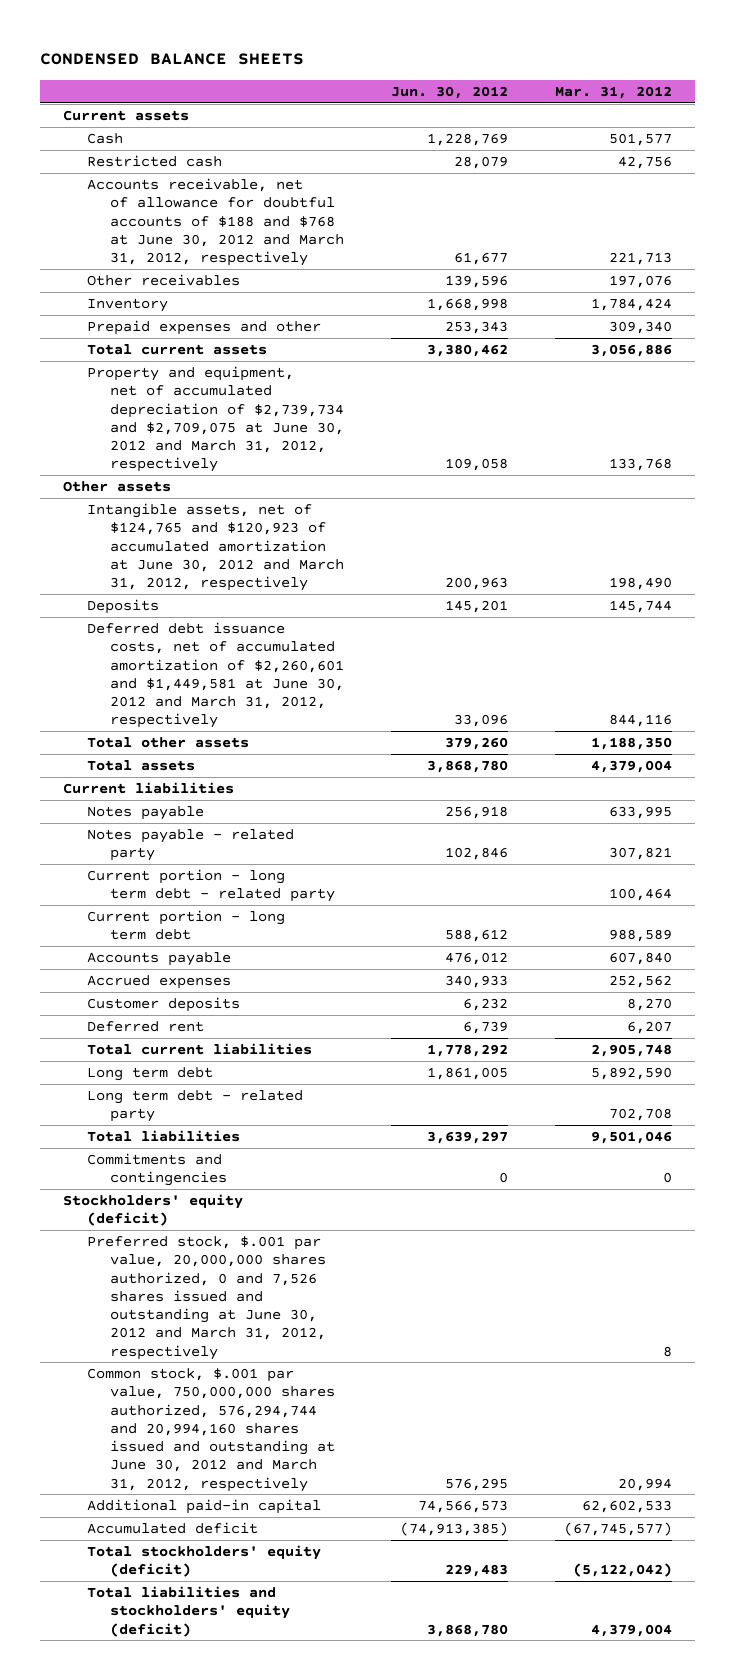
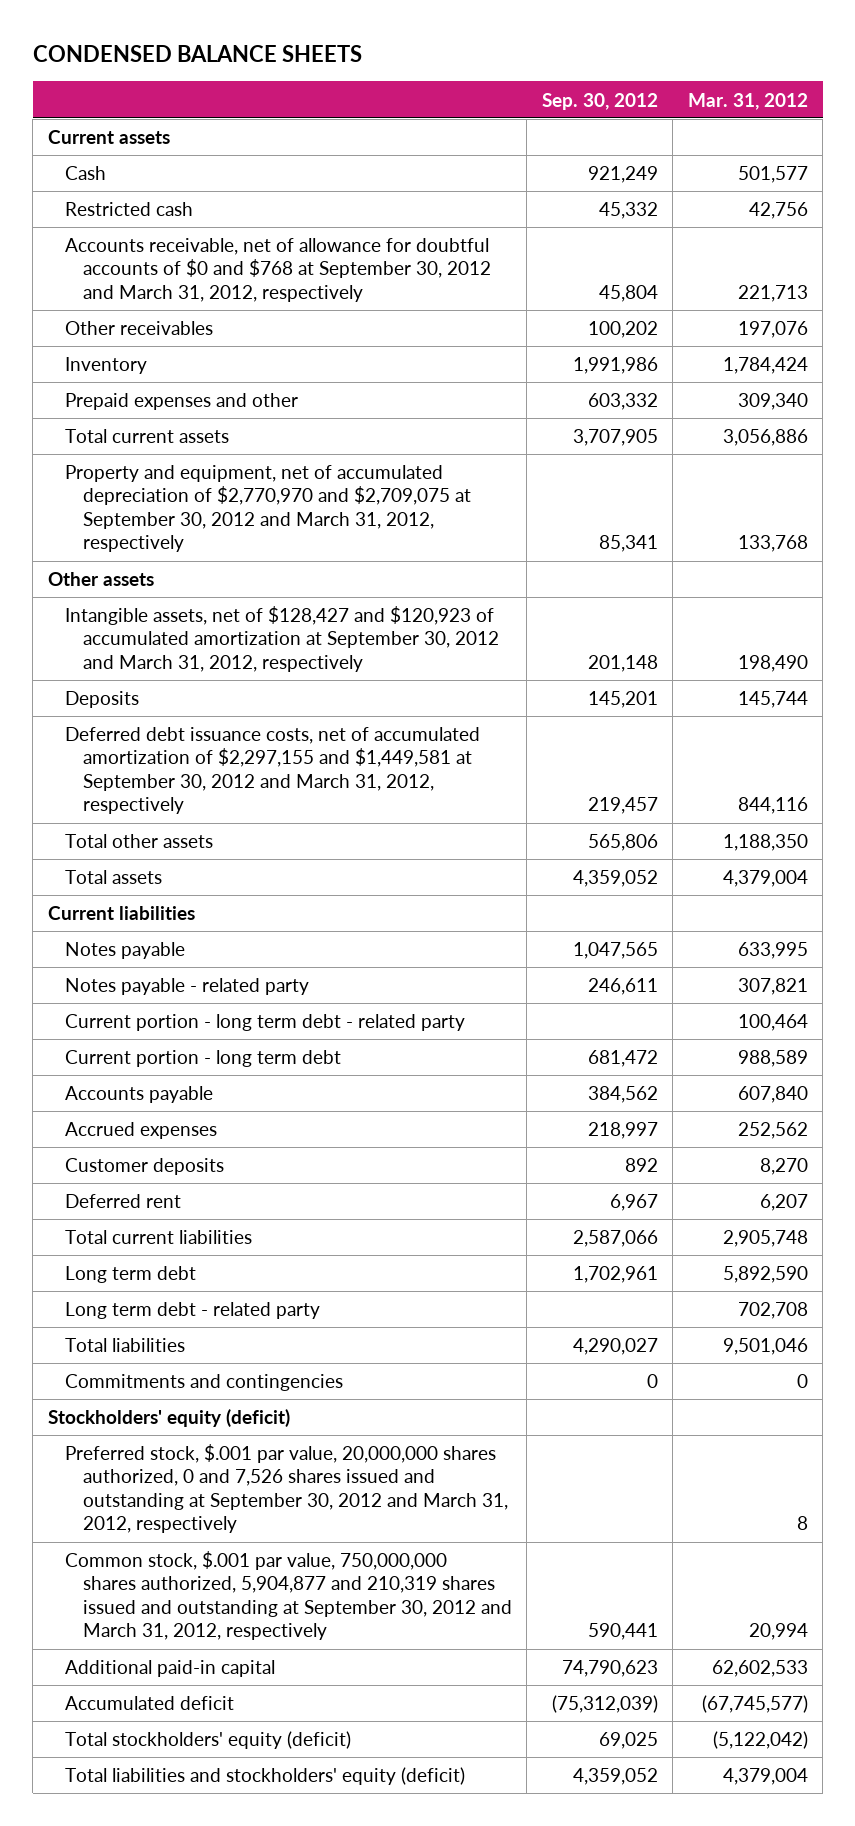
- | Jun. 30, 2012 | Mar. 31, 2012
+ | Sep. 30, 2012 | Mar. 31, 2012
- Accounts receivable, net of allowance for doubtful accounts of $188 and $768 at June 30, 2012 and March 31, 2012, respectively | 61,677 | 221,713
+ Accounts receivable, net of allowance for doubtful accounts of $0 and $768 at September 30, 2012 and March 31, 2012, respectively | 45,804 | 221,713
- Property and equipment, net of accumulated depreciation of $2,739,734 and $2,709,075 at June 30, 2012 and March 31, 2012, respectively | 109,058 | 133,768
+ Property and equipment, net of accumulated depreciation of $2,770,970 and $2,709,075 at September 30, 2012 and March 31, 2012, respectively | 85,341 | 133,768
- Intangible assets, net of $124,765 and $120,923 of accumulated amortization at June 30, 2012 and March 31, 2012, respectively | 200,963 | 198,490
+ Intangible assets, net of $128,427 and $120,923 of accumulated amortization at September 30, 2012 and March 31, 2012, respectively | 201,148 | 198,490
- Deferred debt issuance costs, net of accumulated amortization of $2,260,601 and $1,449,581 at June 30, 2012 and March 31, 2012, respectively | 33,096 | 844,116
+ Deferred debt issuance costs, net of accumulated amortization of $2,297,155 and $1,449,581 at September 30, 2012 and March 31, 2012, respectively | 219,457 | 844,116
- Preferred stock, $.001 par value, 20,000,000 shares authorized, 0 and 7,526 shares issued and outstanding at June 30, 2012 and March 31, 2012, respectively | | 8
- Common stock, $.001 par value, 750,000,000 shares authorized, 576,294,744 and 20,994,160 shares issued and outstanding at June 30, 2012 and March 31, 2012, respectively | 576,295 | 20,994
+ Preferred stock, $.001 par value, 20,000,000 shares authorized, 0 and 7,526 shares issued and outstanding at September 30, 2012 and March 31, 2012, respectively | | 8
+ Common stock, $.001 par value, 750,000,000 shares authorized, 5,904,877 and 210,319 shares issued and outstanding at September 30, 2012 and March 31, 2012, respectively | 590,441 | 20,994

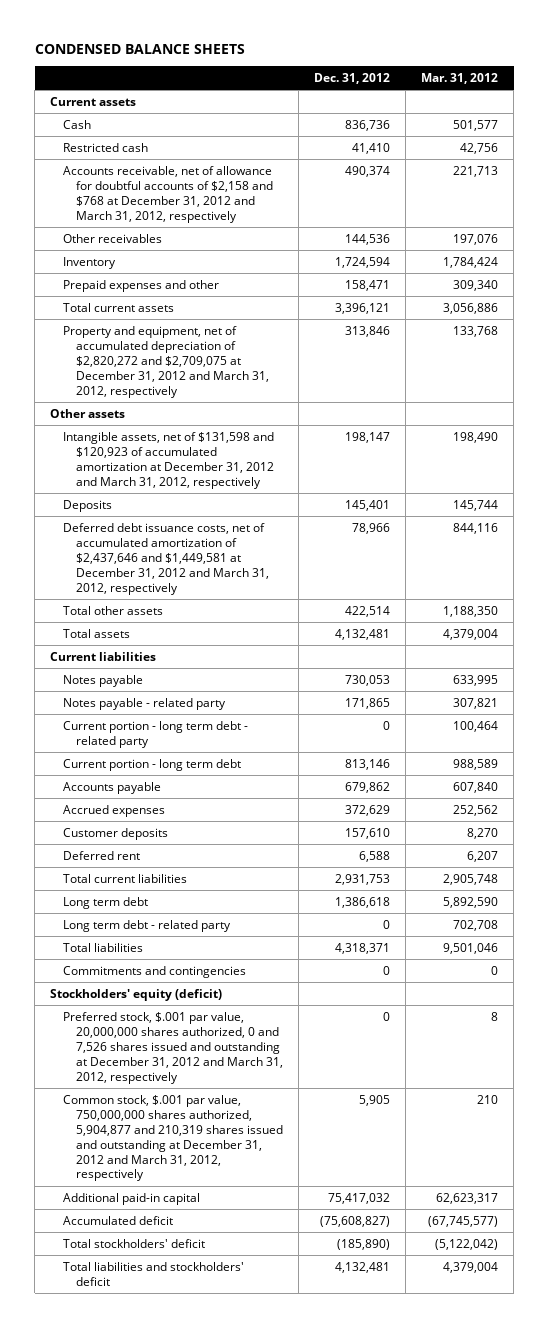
- | Sep. 30, 2012 | Mar. 31, 2012
+ | Dec. 31, 2012 | Mar. 31, 2012
- Accounts receivable, net of allowance for doubtful accounts of $0 and $768 at September 30, 2012 and March 31, 2012, respectively | 45,804 | 221,713
+ Accounts receivable, net of allowance for doubtful accounts of $2,158 and $768 at December 31, 2012 and March 31, 2012, respectively | 490,374 | 221,713
- Property and equipment, net of accumulated depreciation of $2,770,970 and $2,709,075 at September 30, 2012 and March 31, 2012, respectively | 85,341 | 133,768
+ Property and equipment, net of accumulated depreciation of $2,820,272 and $2,709,075 at December 31, 2012 and March 31, 2012, respectively | 313,846 | 133,768
- Intangible assets, net of $128,427 and $120,923 of accumulated amortization at September 30, 2012 and March 31, 2012, respectively | 201,148 | 198,490
+ Intangible assets, net of $131,598 and $120,923 of accumulated amortization at December 31, 2012 and March 31, 2012, respectively | 198,147 | 198,490
- Deferred debt issuance costs, net of accumulated amortization of $2,297,155 and $1,449,581 at September 30, 2012 and March 31, 2012, respectively | 219,457 | 844,116
+ Deferred debt issuance costs, net of accumulated amortization of $2,437,646 and $1,449,581 at December 31, 2012 and March 31, 2012, respectively | 78,966 | 844,116
- Preferred stock, $.001 par value, 20,000,000 shares authorized, 0 and 7,526 shares issued and outstanding at September 30, 2012 and March 31, 2012, respectively | | 8
- Common stock, $.001 par value, 750,000,000 shares authorized, 5,904,877 and 210,319 shares issued and outstanding at September 30, 2012 and March 31, 2012, respectively | 590,441 | 20,994
- Additional paid-in capital | 74,790,623 | 62,602,533
+ Preferred stock, $.001 par value, 20,000,000 shares authorized, 0 and 7,526 shares issued and outstanding at December 31, 2012 and March 31, 2012, respectively | 0 | 8
+ Common stock, $.001 par value, 750,000,000 shares authorized, 5,904,877 and 210,319 shares issued and outstanding at December 31, 2012 and March 31, 2012, respectively | 5,905 | 210
+ Additional paid-in capital | 75,417,032 | 62,623,317
- Total stockholders' equity (deficit) | 69,025 | (5,122,042)
- Total liabilities and stockholders' equity (deficit) | 4,359,052 | 4,379,004
+ Total stockholders' deficit | (185,890) | (5,122,042)
+ Total liabilities and stockholders' deficit | 4,132,481 | 4,379,004

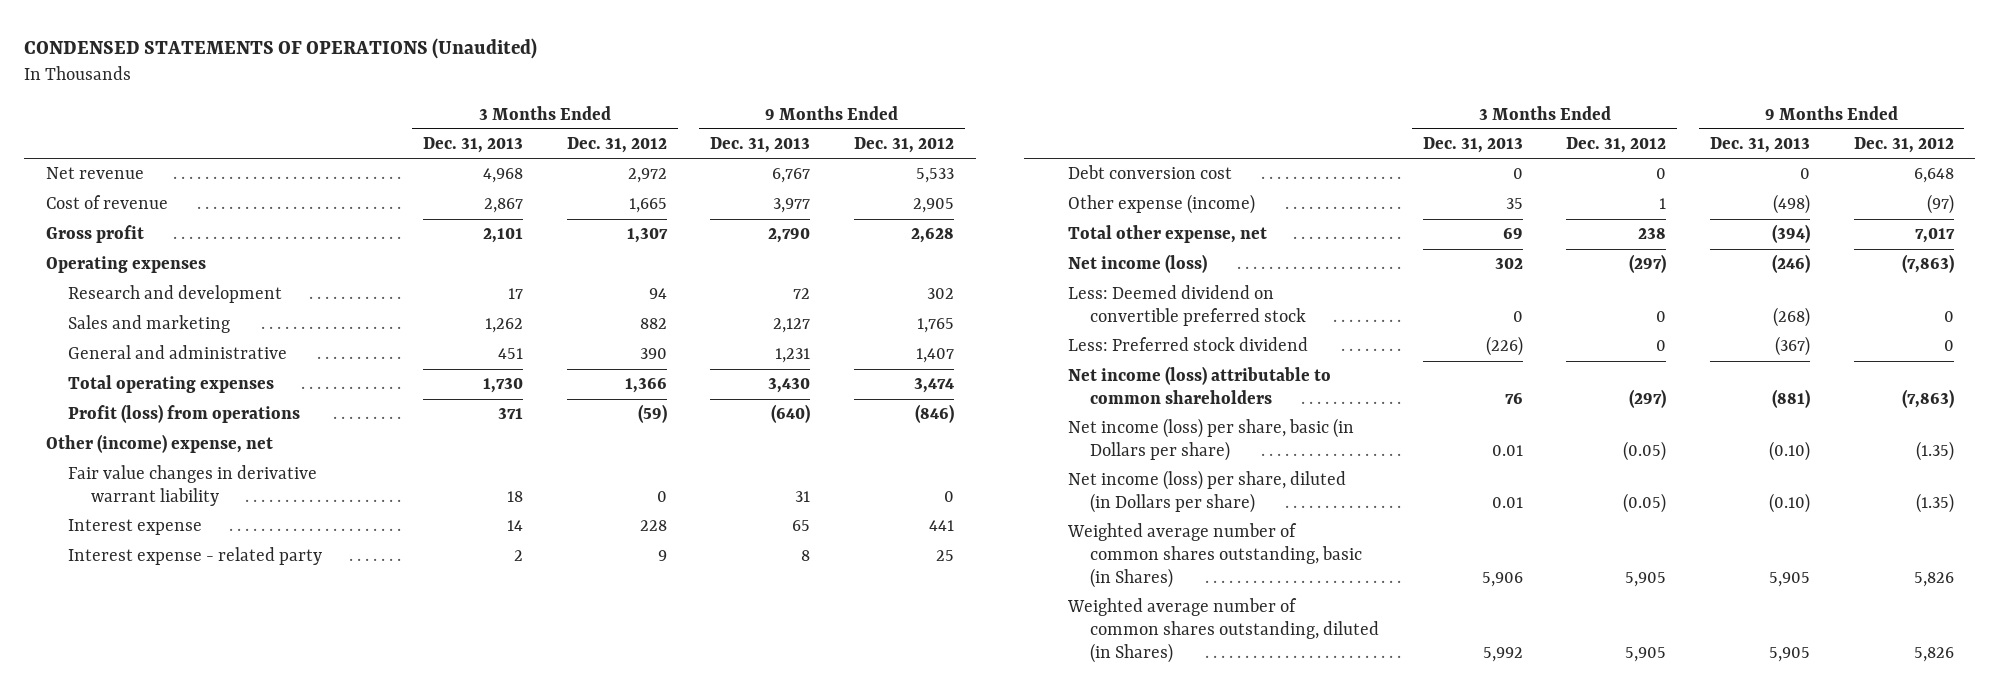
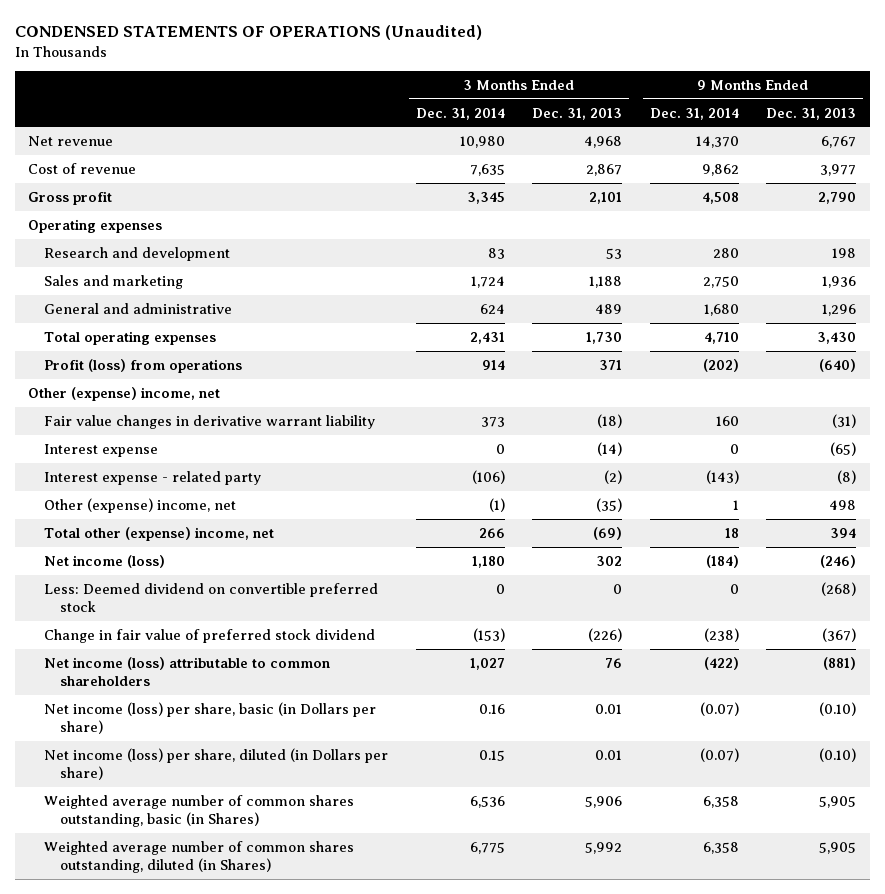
- | 3 Months Ended Dec. 31, 2013 | 3 Months Ended Dec. 31, 2012 | 9 Months Ended Dec. 31, 2013 | 9 Months Ended Dec. 31, 2012
+ | 3 Months Ended Dec. 31, 2014 | 3 Months Ended Dec. 31, 2013 | 9 Months Ended Dec. 31, 2014 | 9 Months Ended Dec. 31, 2013
- Research and development | 17 | 94 | 72 | 302
- Sales and marketing | 1,262 | 882 | 2,127 | 1,765
- General and administrative | 451 | 390 | 1,231 | 1,407
+ Research and development | 83 | 53 | 280 | 198
+ Sales and marketing | 1,724 | 1,188 | 2,750 | 1,936
+ General and administrative | 624 | 489 | 1,680 | 1,296
- Other (income) expense, net
- Fair value changes in derivative warrant liability | 18 | 0 | 31 | 0
- Interest expense | 14 | 228 | 65 | 441
- Interest expense - related party | 2 | 9 | 8 | 25
- Debt conversion cost | 0 | 0 | 0 | 6,648
- Other expense (income) | 35 | 1 | (498) | (97)
- Total other expense, net | 69 | 238 | (394) | 7,017
+ Other (expense) income, net
+ Fair value changes in derivative warrant liability | 373 | (18) | 160 | (31)
+ Interest expense | 0 | (14) | 0 | (65)
+ Interest expense - related party | (106) | (2) | (143) | (8)
+ Other (expense) income, net | (1) | (35) | 1 | 498
+ Total other (expense) income, net | 266 | (69) | 18 | 394
- Less: Preferred stock dividend | (226) | 0 | (367) | 0
+ Change in fair value of preferred stock dividend | (153) | (226) | (238) | (367)

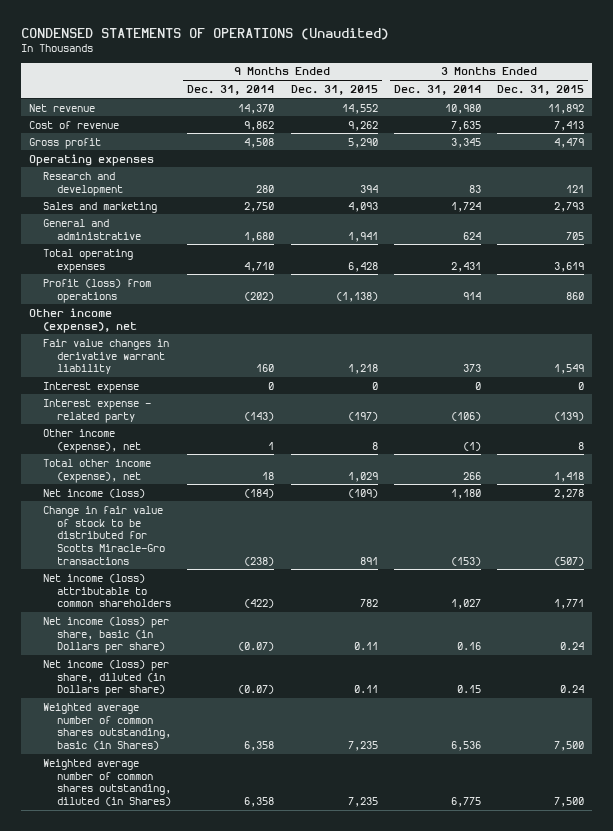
- | 3 Months Ended Dec. 31, 2014 | 3 Months Ended Dec. 31, 2013 | 9 Months Ended Dec. 31, 2014 | 9 Months Ended Dec. 31, 2013
+ | 9 Months Ended Dec. 31, 2014 | 9 Months Ended Dec. 31, 2015 | 3 Months Ended Dec. 31, 2014 | 3 Months Ended Dec. 31, 2015
- Other (expense) income, net
+ Other income (expense), net
- Other (expense) income, net | (1) | (35) | 1 | 498
- Total other (expense) income, net | 266 | (69) | 18 | 394
+ Other income (expense), net | 1 | 8 | (1) | 8
+ Total other income (expense), net | 18 | 1,029 | 266 | 1,418
- Less: Deemed dividend on convertible preferred stock | 0 | 0 | 0 | (268)
- Change in fair value of preferred stock dividend | (153) | (226) | (238) | (367)
+ Change in fair value of stock to be distributed for Scotts Miracle-Gro transactions | (238) | 891 | (153) | (507)

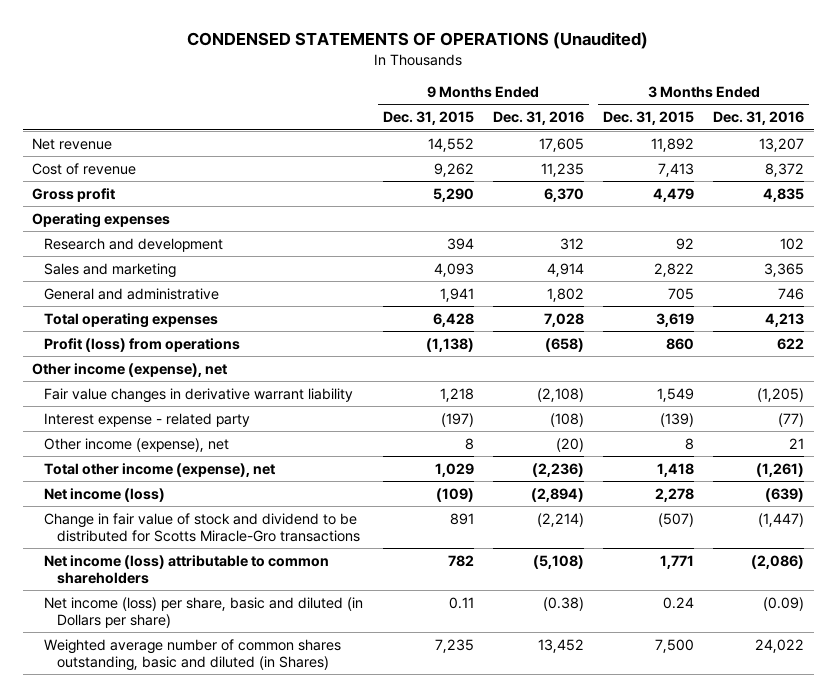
- | 9 Months Ended Dec. 31, 2014 | 9 Months Ended Dec. 31, 2015 | 3 Months Ended Dec. 31, 2014 | 3 Months Ended Dec. 31, 2015
+ | 9 Months Ended Dec. 31, 2015 | 9 Months Ended Dec. 31, 2016 | 3 Months Ended Dec. 31, 2015 | 3 Months Ended Dec. 31, 2016
- Research and development | 280 | 394 | 83 | 121
- Sales and marketing | 2,750 | 4,093 | 1,724 | 2,793
+ Research and development | 394 | 312 | 92 | 102
+ Sales and marketing | 4,093 | 4,914 | 2,822 | 3,365
- Interest expense | 0 | 0 | 0 | 0
- Change in fair value of stock to be distributed for Scotts Miracle-Gro transactions | (238) | 891 | (153) | (507)
+ Change in fair value of stock and dividend to be distributed for Scotts Miracle-Gro transactions | 891 | (2,214) | (507) | (1,447)
- Net income (loss) per share, basic (in Dollars per share) | (0.07) | 0.11 | 0.16 | 0.24
- Net income (loss) per share, diluted (in Dollars per share) | (0.07) | 0.11 | 0.15 | 0.24
- Weighted average number of common shares outstanding, basic (in Shares) | 6,358 | 7,235 | 6,536 | 7,500
- Weighted average number of common shares outstanding, diluted (in Shares) | 6,358 | 7,235 | 6,775 | 7,500
+ Net income (loss) per share, basic and diluted (in Dollars per share) | 0.11 | (0.38) | 0.24 | (0.09)
+ Weighted average number of common shares outstanding, basic and diluted (in Shares) | 7,235 | 13,452 | 7,500 | 24,022

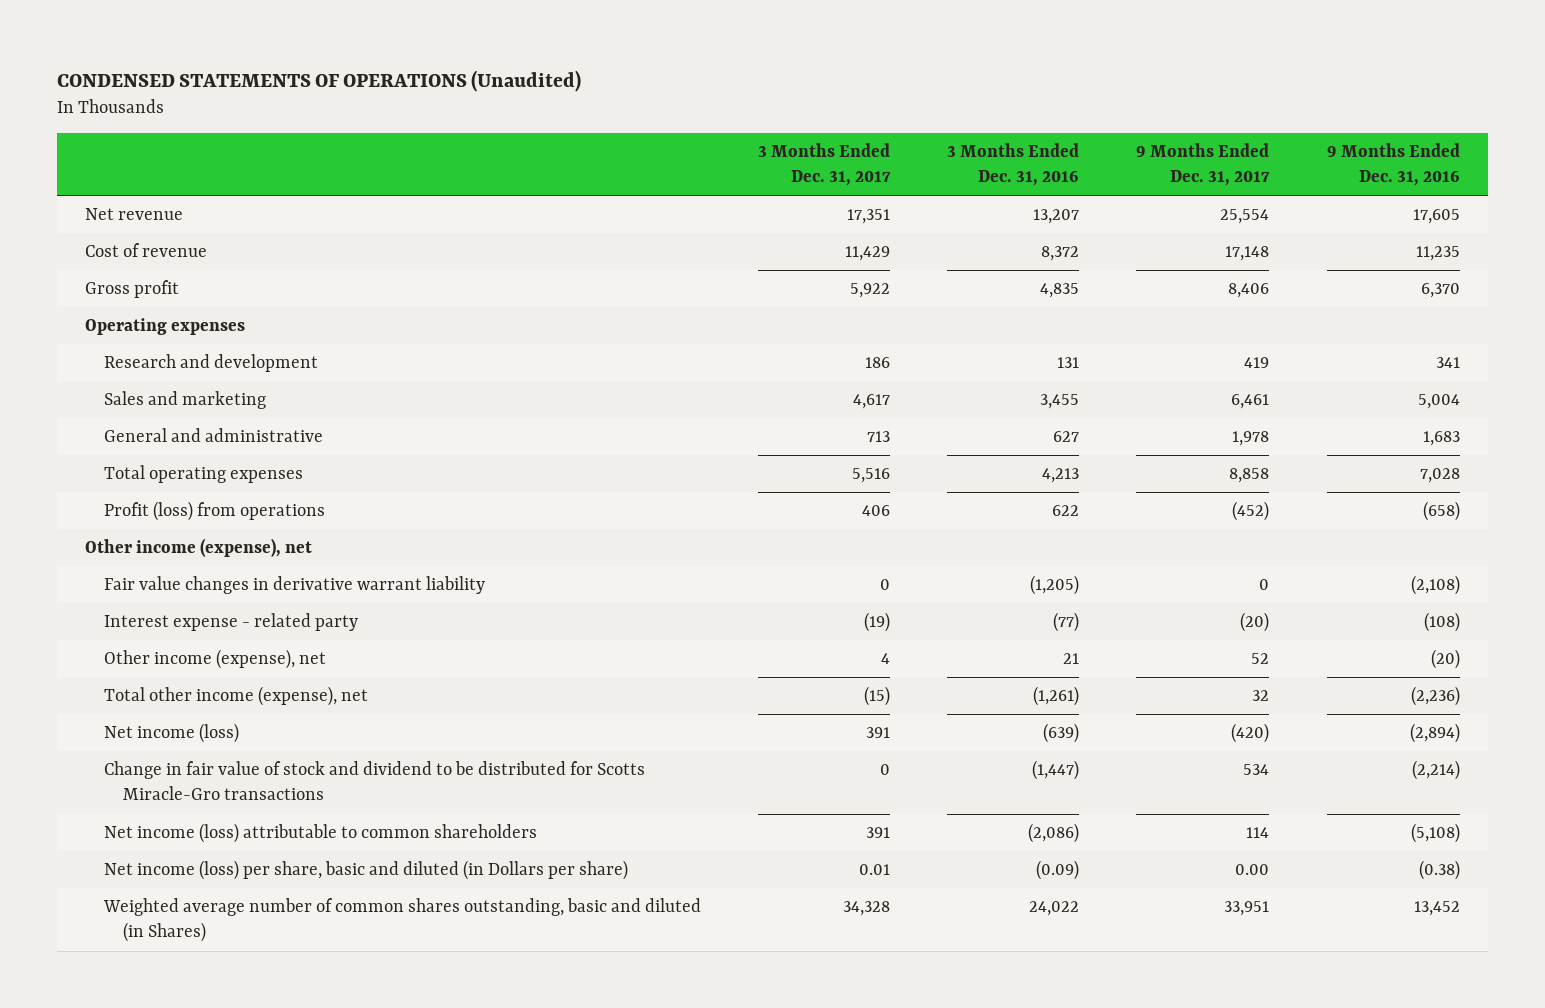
- | 9 Months Ended Dec. 31, 2015 | 9 Months Ended Dec. 31, 2016 | 3 Months Ended Dec. 31, 2015 | 3 Months Ended Dec. 31, 2016
+ | 3 Months Ended Dec. 31, 2017 | 3 Months Ended Dec. 31, 2016 | 9 Months Ended Dec. 31, 2017 | 9 Months Ended Dec. 31, 2016
- Research and development | 394 | 312 | 92 | 102
- Sales and marketing | 4,093 | 4,914 | 2,822 | 3,365
- General and administrative | 1,941 | 1,802 | 705 | 746
+ Research and development | 186 | 131 | 419 | 341
+ Sales and marketing | 4,617 | 3,455 | 6,461 | 5,004
+ General and administrative | 713 | 627 | 1,978 | 1,683

